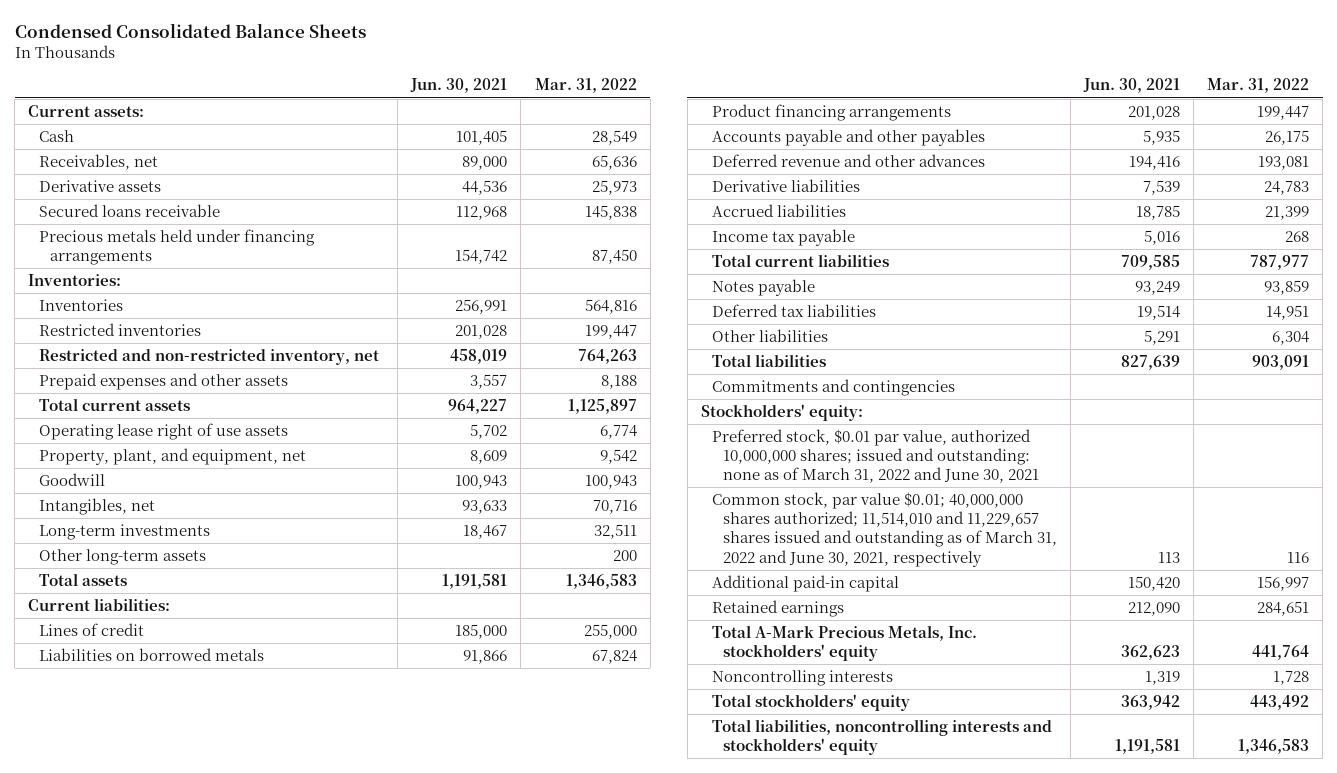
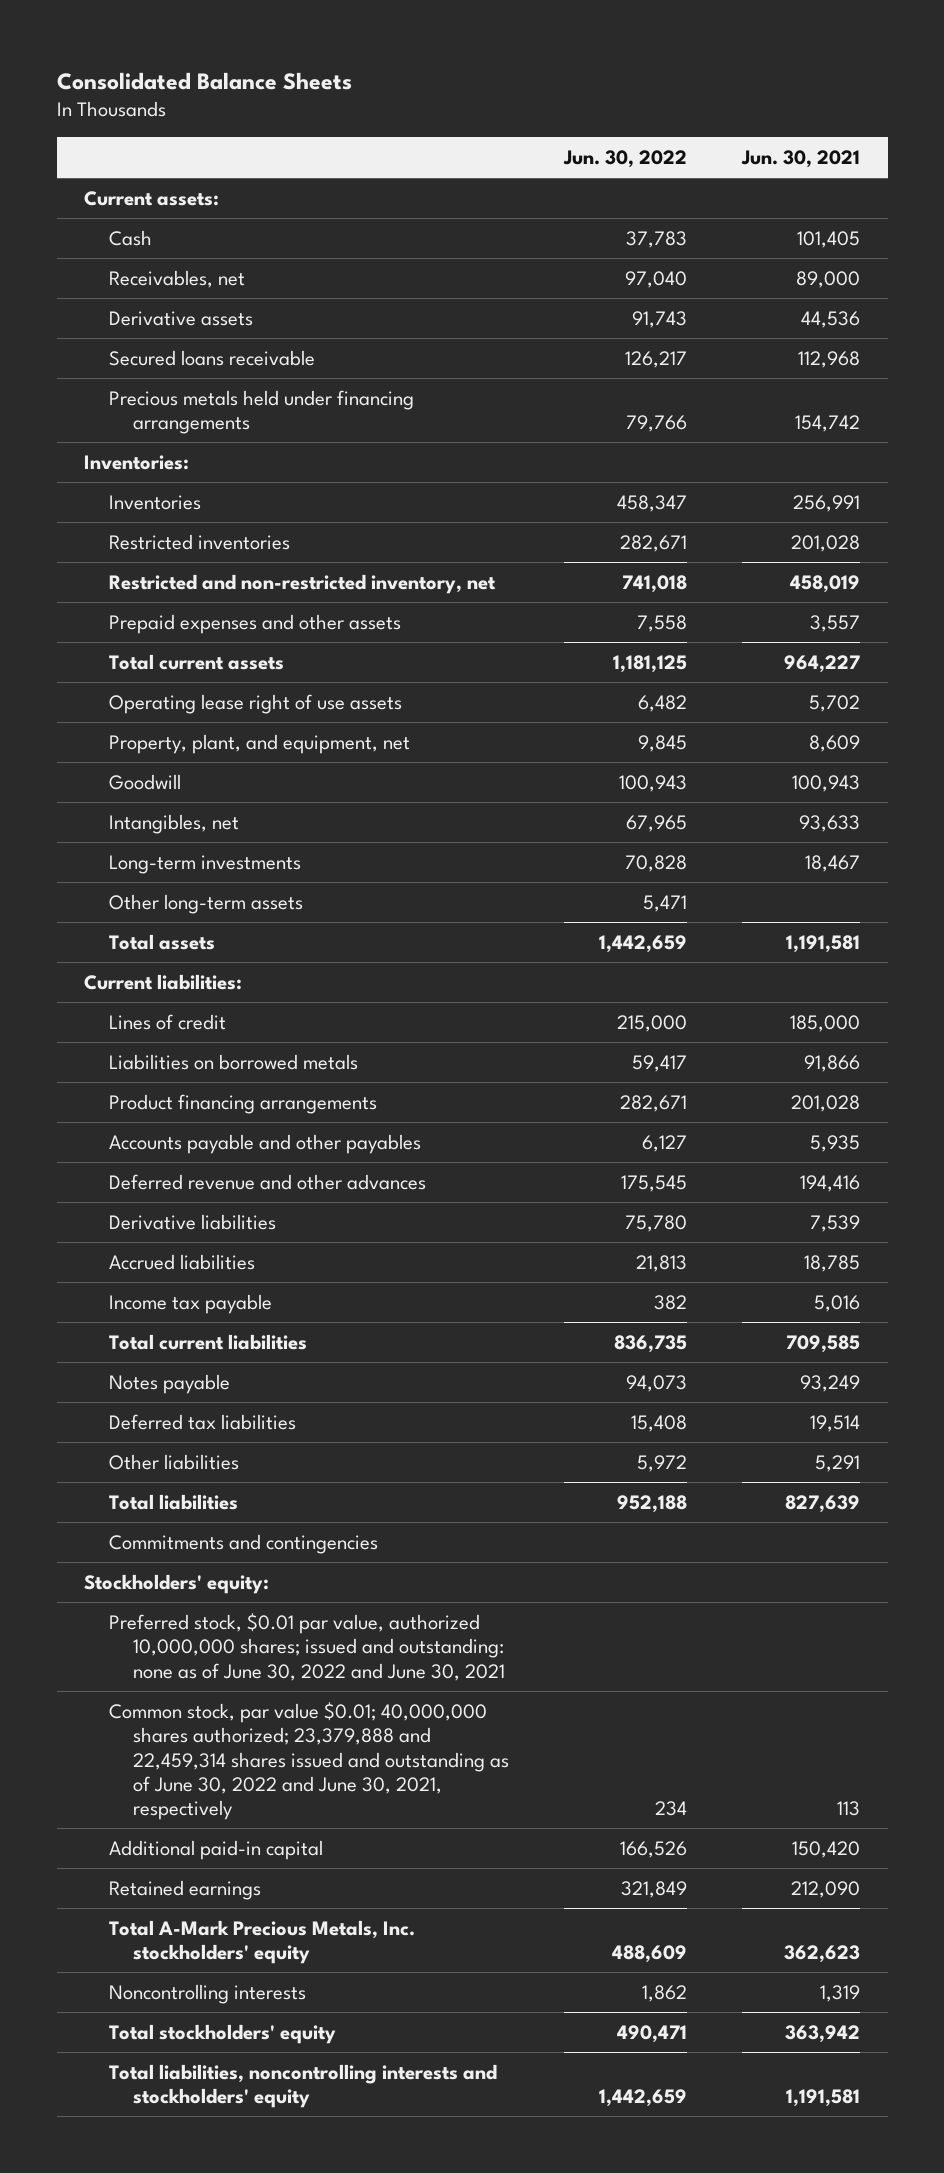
- Condensed Consolidated Balance Sheets
+ Consolidated Balance Sheets
- | Jun. 30, 2021 | Mar. 31, 2022
+ | Jun. 30, 2022 | Jun. 30, 2021
- Preferred stock, $0.01 par value, authorized 10,000,000 shares; issued and outstanding: none as of March 31, 2022 and June 30, 2021
- Common stock, par value $0.01; 40,000,000 shares authorized; 11,514,010 and 11,229,657 shares issued and outstanding as of March 31, 2022 and June 30, 2021, respectively | 113 | 116
+ Preferred stock, $0.01 par value, authorized 10,000,000 shares; issued and outstanding: none as of June 30, 2022 and June 30, 2021
+ Common stock, par value $0.01; 40,000,000 shares authorized; 23,379,888 and 22,459,314 shares issued and outstanding as of June 30, 2022 and June 30, 2021, respectively | 234 | 113

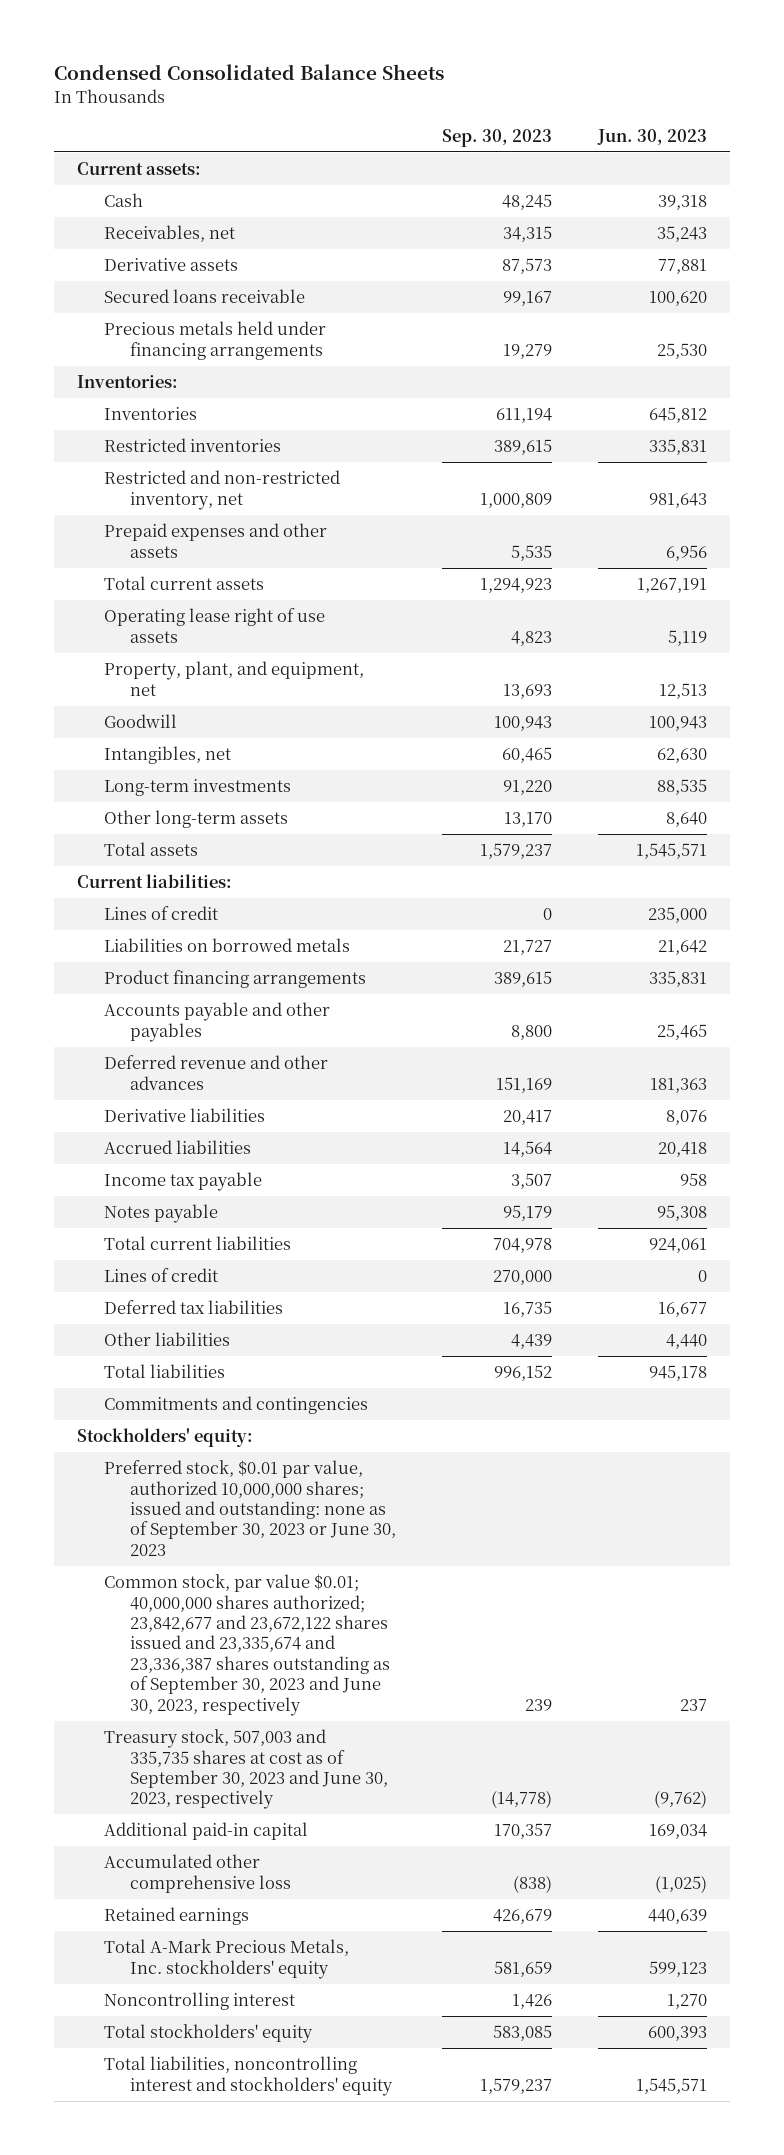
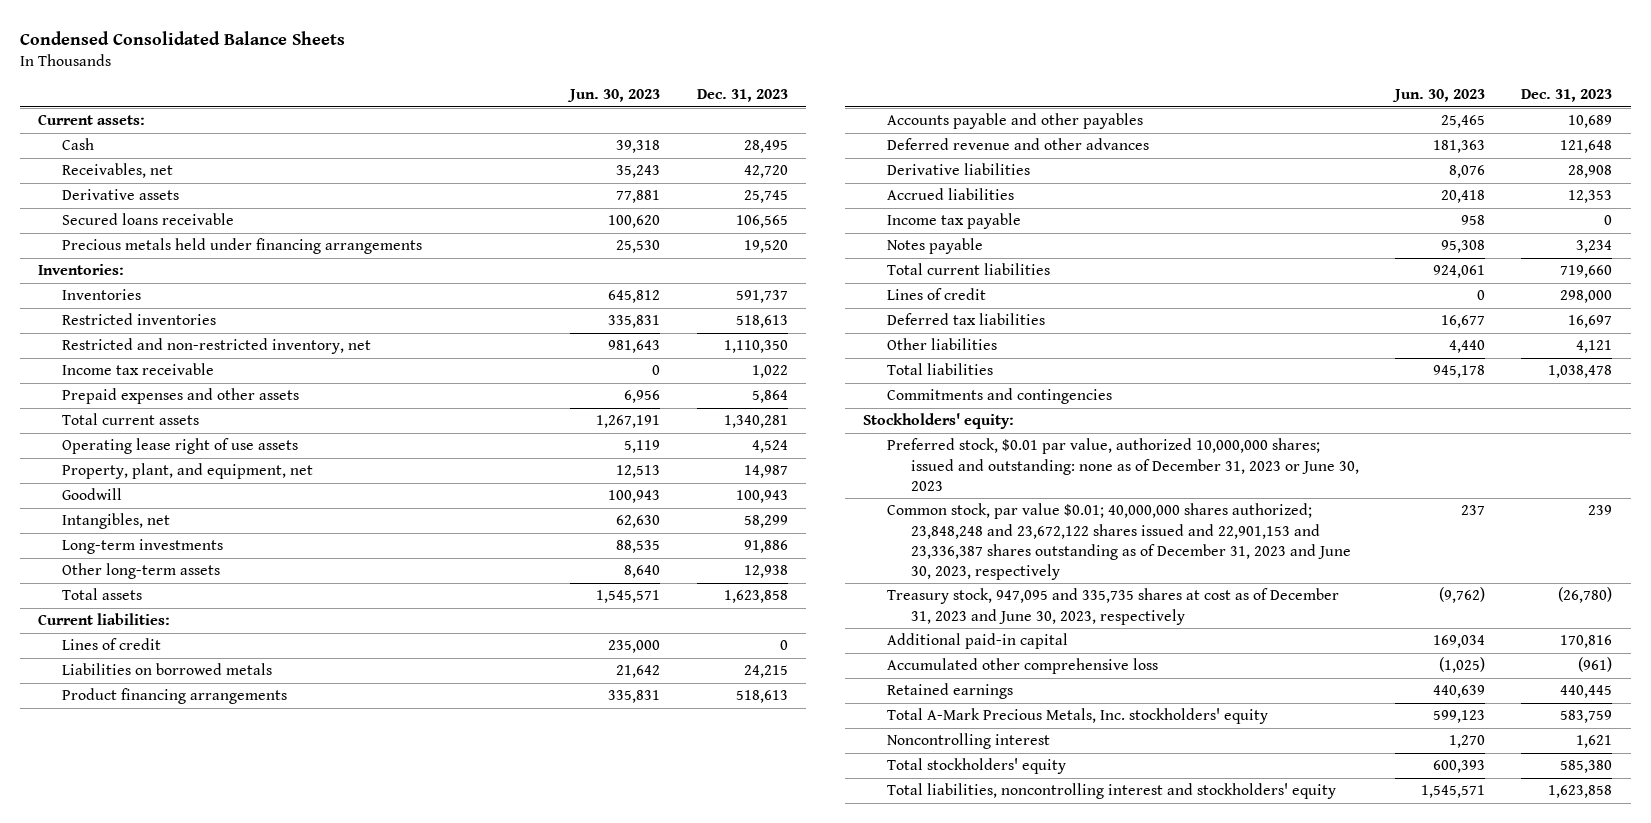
- | Sep. 30, 2023 | Jun. 30, 2023
+ | Jun. 30, 2023 | Dec. 31, 2023
+ Income tax receivable | 0 | 1,022
- Preferred stock, $0.01 par value, authorized 10,000,000 shares; issued and outstanding: none as of September 30, 2023 or June 30, 2023
- Common stock, par value $0.01; 40,000,000 shares authorized; 23,842,677 and 23,672,122 shares issued and 23,335,674 and 23,336,387 shares outstanding as of September 30, 2023 and June 30, 2023, respectively | 239 | 237
- Treasury stock, 507,003 and 335,735 shares at cost as of September 30, 2023 and June 30, 2023, respectively | (14,778) | (9,762)
+ Preferred stock, $0.01 par value, authorized 10,000,000 shares; issued and outstanding: none as of December 31, 2023 or June 30, 2023
+ Common stock, par value $0.01; 40,000,000 shares authorized; 23,848,248 and 23,672,122 shares issued and 22,901,153 and 23,336,387 shares outstanding as of December 31, 2023 and June 30, 2023, respectively | 237 | 239
+ Treasury stock, 947,095 and 335,735 shares at cost as of December 31, 2023 and June 30, 2023, respectively | (9,762) | (26,780)

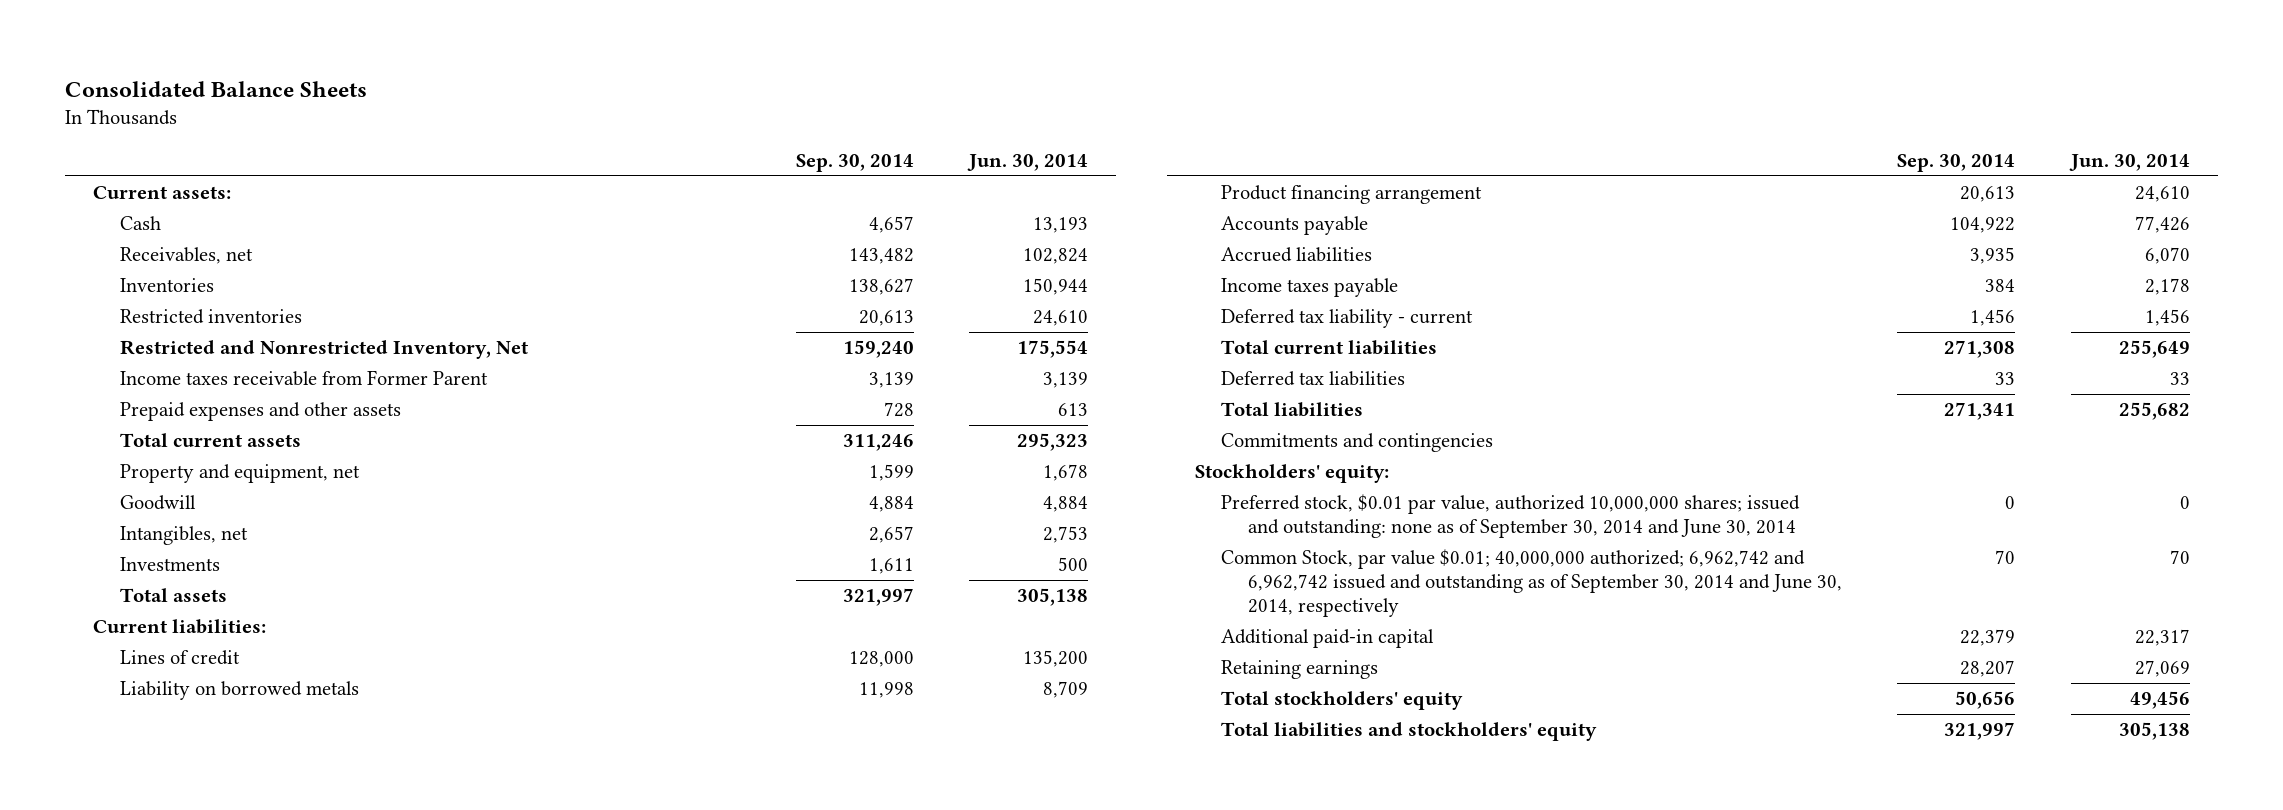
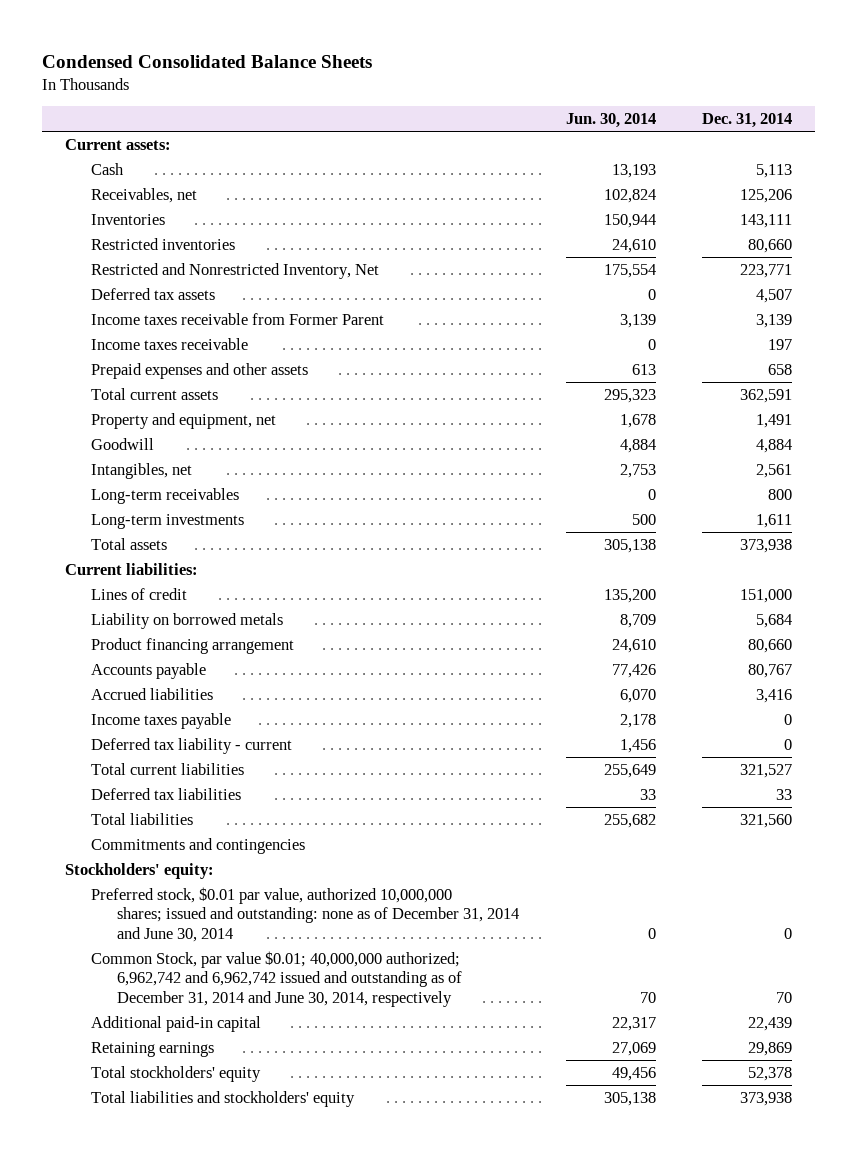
- Consolidated Balance Sheets
+ Condensed Consolidated Balance Sheets
- | Sep. 30, 2014 | Jun. 30, 2014
+ | Jun. 30, 2014 | Dec. 31, 2014
+ Deferred tax assets | 0 | 4,507
+ Income taxes receivable | 0 | 197
- Investments | 1,611 | 500
+ Long-term receivables | 0 | 800
+ Long-term investments | 500 | 1,611
- Preferred stock, $0.01 par value, authorized 10,000,000 shares; issued and outstanding: none as of September 30, 2014 and June 30, 2014 | 0 | 0
- Common Stock, par value $0.01; 40,000,000 authorized; 6,962,742 and 6,962,742 issued and outstanding as of September 30, 2014 and June 30, 2014, respectively | 70 | 70
+ Preferred stock, $0.01 par value, authorized 10,000,000 shares; issued and outstanding: none as of December 31, 2014 and June 30, 2014 | 0 | 0
+ Common Stock, par value $0.01; 40,000,000 authorized; 6,962,742 and 6,962,742 issued and outstanding as of December 31, 2014 and June 30, 2014, respectively | 70 | 70

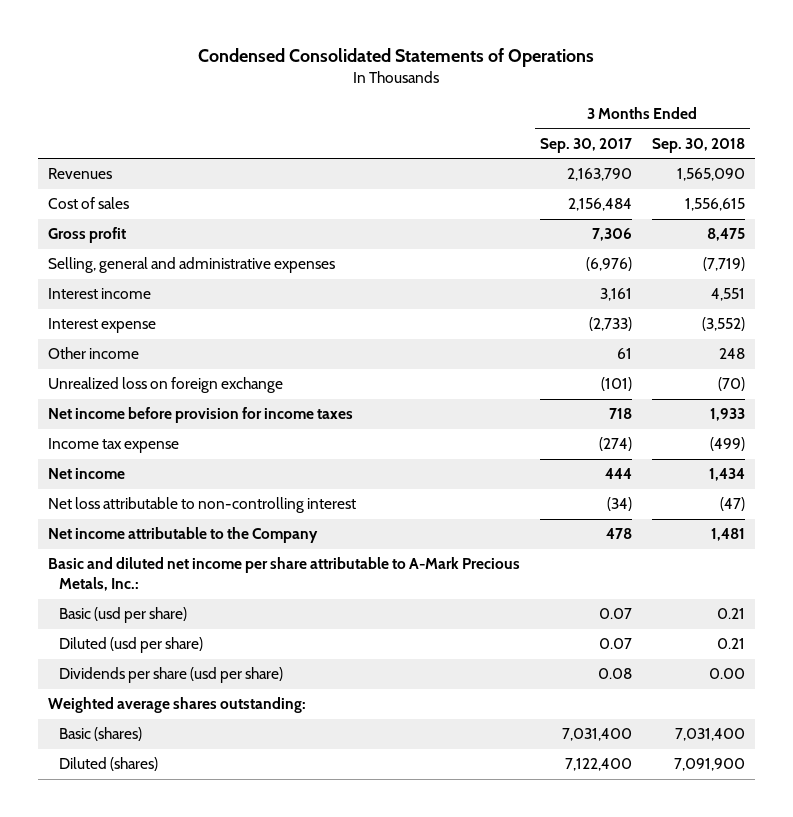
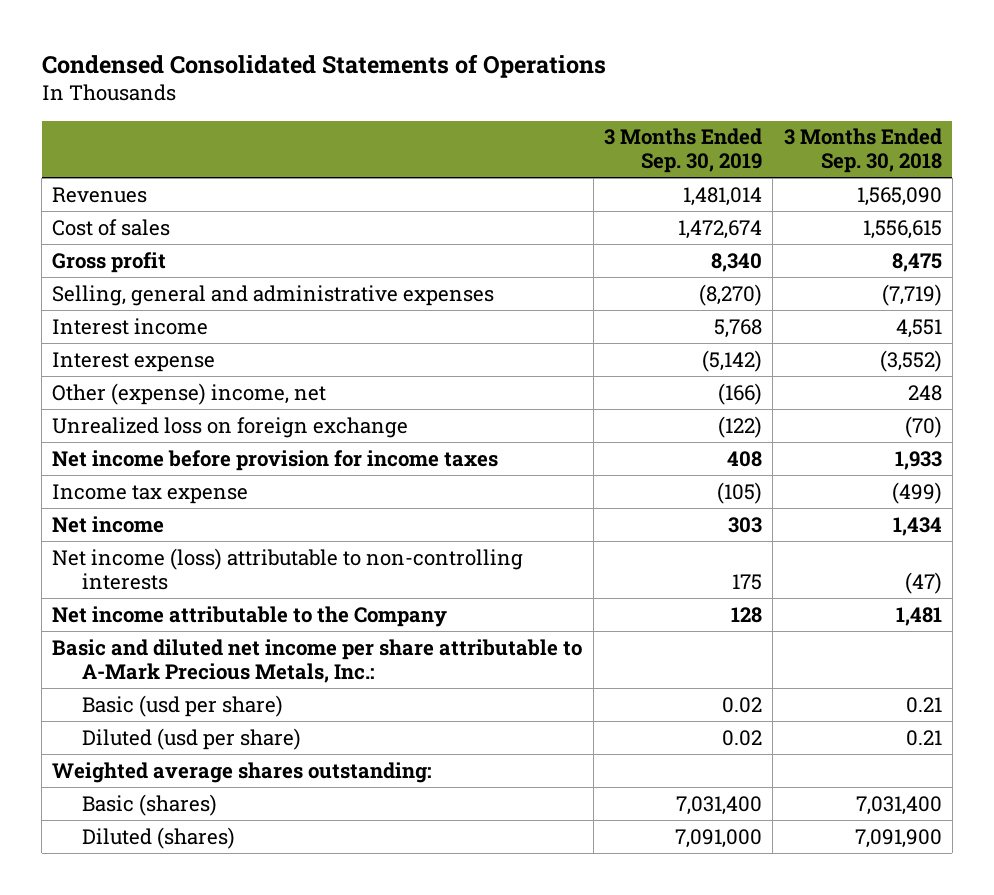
- | 3 Months Ended Sep. 30, 2017 | 3 Months Ended Sep. 30, 2018
+ | 3 Months Ended Sep. 30, 2019 | 3 Months Ended Sep. 30, 2018
- Other income | 61 | 248
+ Other (expense) income, net | (166) | 248
- Net loss attributable to non-controlling interest | (34) | (47)
+ Net income (loss) attributable to non-controlling interests | 175 | (47)
- Dividends per share (usd per share) | 0.08 | 0.00

